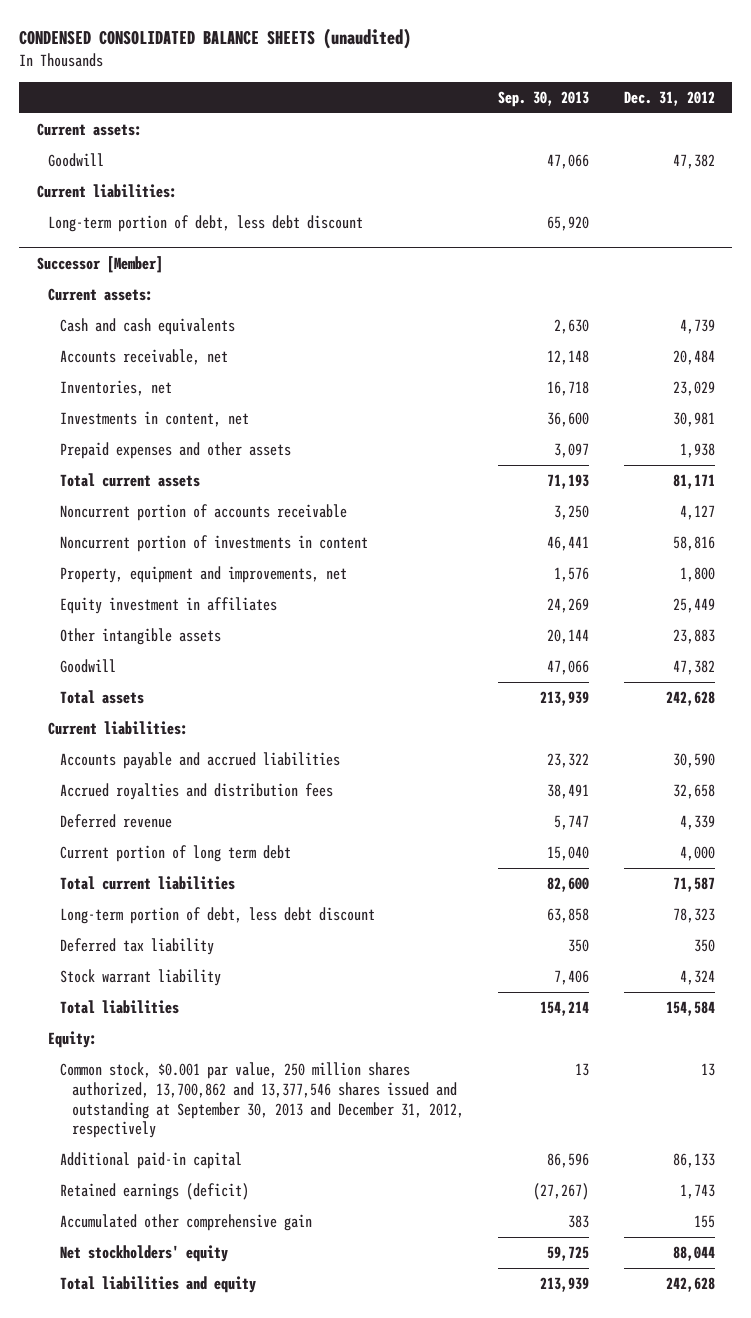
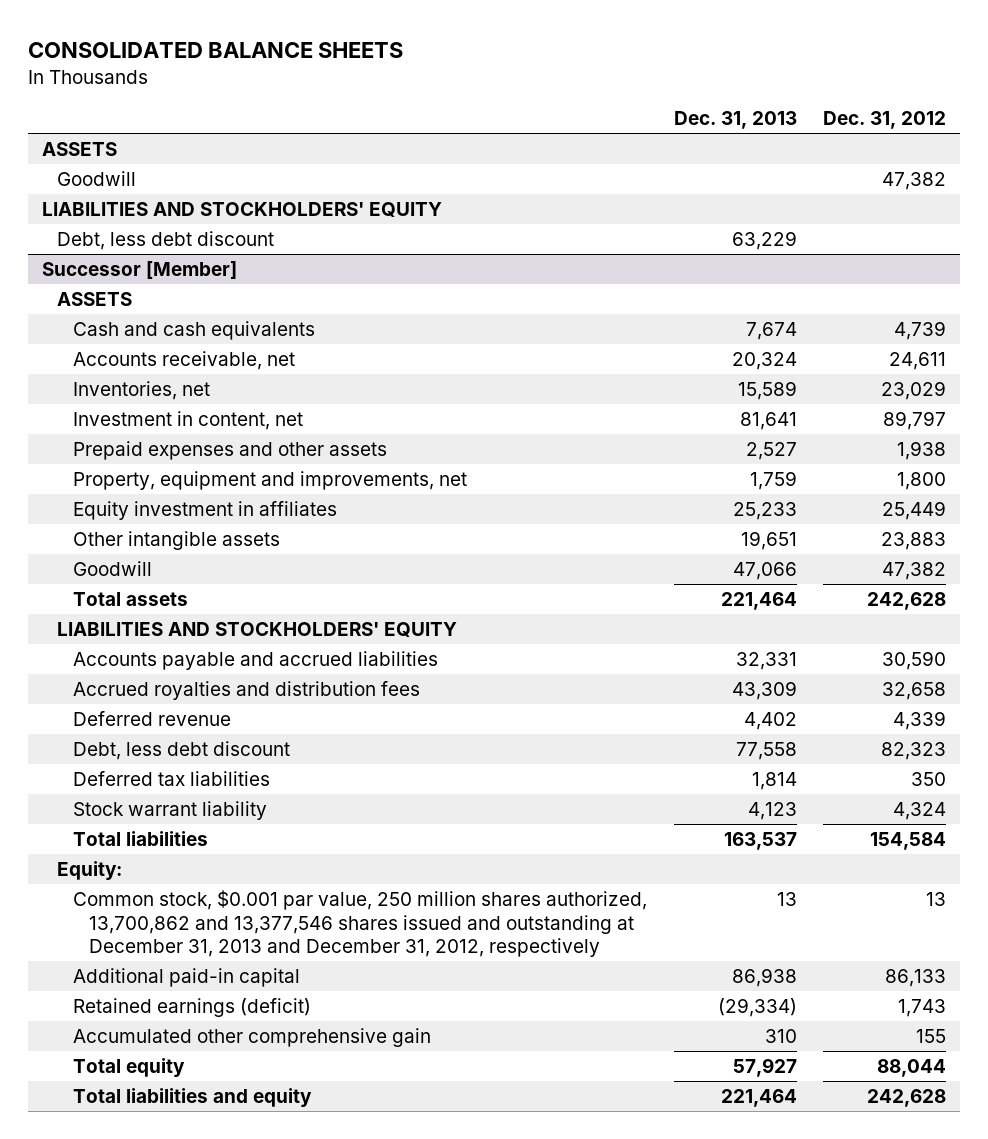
- CONDENSED CONSOLIDATED BALANCE SHEETS (unaudited)
+ CONSOLIDATED BALANCE SHEETS
- | Sep. 30, 2013 | Dec. 31, 2012
+ | Dec. 31, 2013 | Dec. 31, 2012
- Current assets:
+ ASSETS
- Current liabilities:
- Long-term portion of debt, less debt discount | 65,920 |
+ LIABILITIES AND STOCKHOLDERS' EQUITY
+ Debt, less debt discount | 63,229 |
@ Successor [Member]
- Current assets:
+ ASSETS
- Accounts receivable, net | 12,148 | 20,484
+ Accounts receivable, net | 20,324 | 24,611
- Investments in content, net | 36,600 | 30,981
+ Investment in content, net | 81,641 | 89,797
- Total current assets | 71,193 | 81,171
- Noncurrent portion of accounts receivable | 3,250 | 4,127
- Noncurrent portion of investments in content | 46,441 | 58,816
- Current liabilities:
+ LIABILITIES AND STOCKHOLDERS' EQUITY
- Current portion of long term debt | 15,040 | 4,000
- Total current liabilities | 82,600 | 71,587
- Long-term portion of debt, less debt discount | 63,858 | 78,323
- Deferred tax liability | 350 | 350
+ Debt, less debt discount | 77,558 | 82,323
+ Deferred tax liabilities | 1,814 | 350
- Common stock, $0.001 par value, 250 million shares authorized, 13,700,862 and 13,377,546 shares issued and outstanding at September 30, 2013 and December 31, 2012, respectively | 13 | 13
+ Common stock, $0.001 par value, 250 million shares authorized, 13,700,862 and 13,377,546 shares issued and outstanding at December 31, 2013 and December 31, 2012, respectively | 13 | 13
- Net stockholders' equity | 59,725 | 88,044
+ Total equity | 57,927 | 88,044

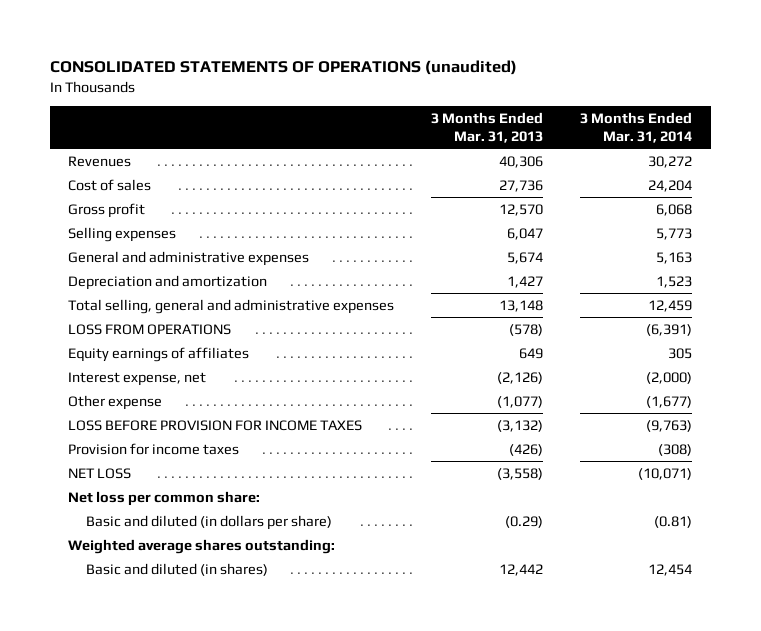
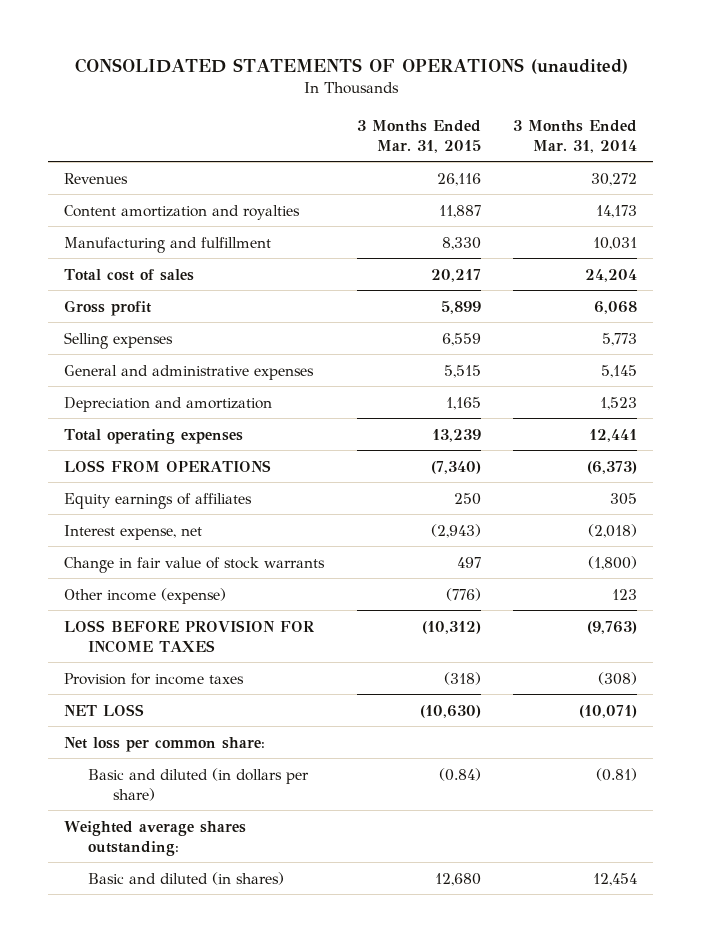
- | 3 Months Ended Mar. 31, 2013 | 3 Months Ended Mar. 31, 2014
+ | 3 Months Ended Mar. 31, 2015 | 3 Months Ended Mar. 31, 2014
- Cost of sales | 27,736 | 24,204
+ Content amortization and royalties | 11,887 | 14,173
+ Manufacturing and fulfillment | 8,330 | 10,031
+ Total cost of sales | 20,217 | 24,204
- General and administrative expenses | 5,674 | 5,163
+ General and administrative expenses | 5,515 | 5,145
- Total selling, general and administrative expenses | 13,148 | 12,459
- LOSS FROM OPERATIONS | (578) | (6,391)
+ Total operating expenses | 13,239 | 12,441
+ LOSS FROM OPERATIONS | (7,340) | (6,373)
- Interest expense, net | (2,126) | (2,000)
- Other expense | (1,077) | (1,677)
+ Interest expense, net | (2,943) | (2,018)
+ Change in fair value of stock warrants | 497 | (1,800)
+ Other income (expense) | (776) | 123

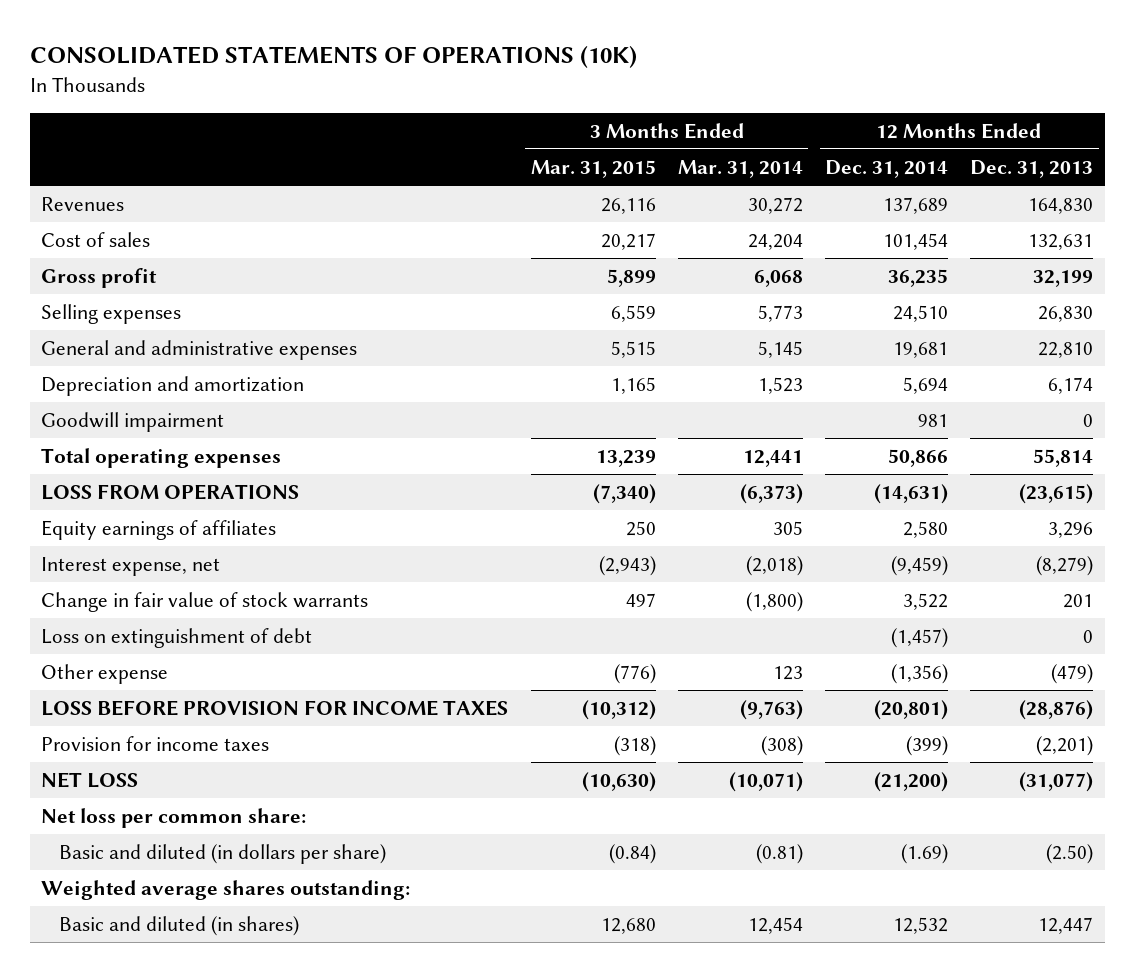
- CONSOLIDATED STATEMENTS OF OPERATIONS (unaudited)
+ CONSOLIDATED STATEMENTS OF OPERATIONS (10K)
- | 3 Months Ended Mar. 31, 2015 | 3 Months Ended Mar. 31, 2014
+ | 3 Months Ended Mar. 31, 2015 | 3 Months Ended Mar. 31, 2014 | 12 Months Ended Dec. 31, 2014 | 12 Months Ended Dec. 31, 2013
- Content amortization and royalties | 11,887 | 14,173
- Manufacturing and fulfillment | 8,330 | 10,031
- Total cost of sales | 20,217 | 24,204
+ Cost of sales | 20,217 | 24,204 | 101,454 | 132,631
+ Goodwill impairment | | | 981 | 0
- Other income (expense) | (776) | 123
+ Loss on extinguishment of debt | | | (1,457) | 0
+ Other expense | (776) | 123 | (1,356) | (479)

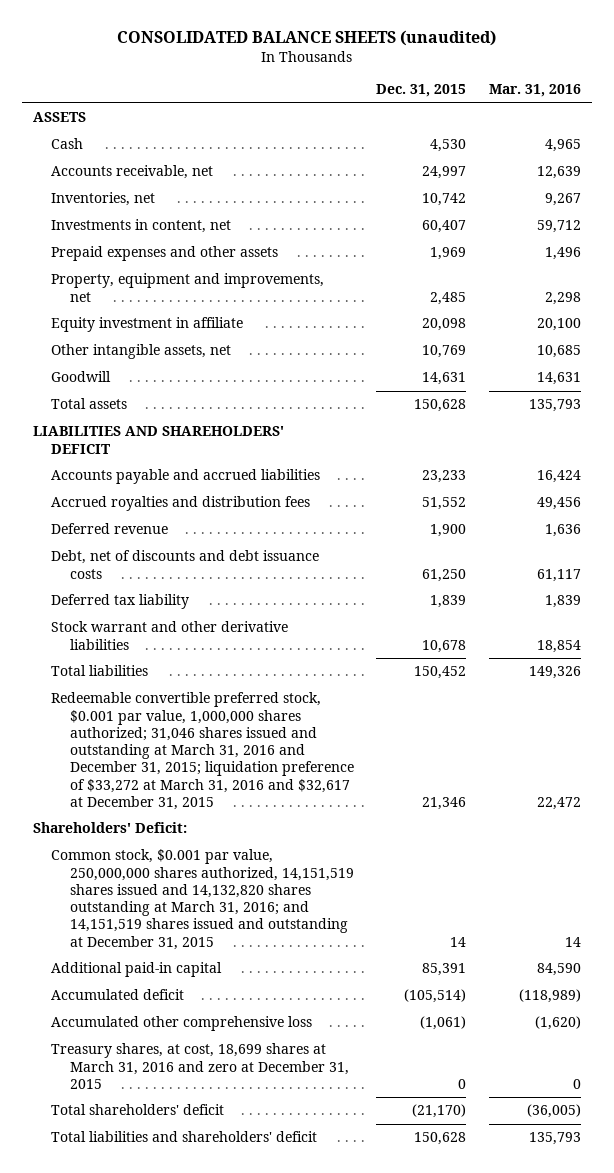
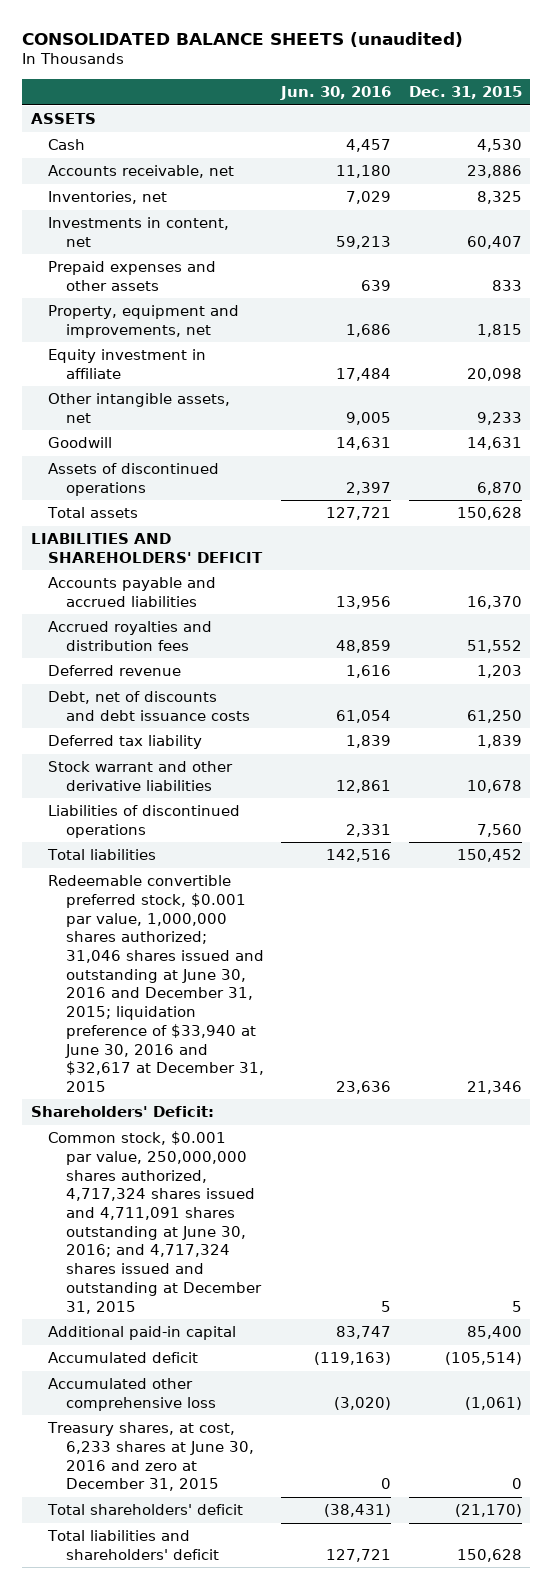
- | Dec. 31, 2015 | Mar. 31, 2016
+ | Jun. 30, 2016 | Dec. 31, 2015
- Accounts receivable, net | 24,997 | 12,639
- Inventories, net | 10,742 | 9,267
+ Accounts receivable, net | 11,180 | 23,886
+ Inventories, net | 7,029 | 8,325
- Prepaid expenses and other assets | 1,969 | 1,496
- Property, equipment and improvements, net | 2,485 | 2,298
+ Prepaid expenses and other assets | 639 | 833
+ Property, equipment and improvements, net | 1,686 | 1,815
- Other intangible assets, net | 10,769 | 10,685
+ Other intangible assets, net | 9,005 | 9,233
+ Assets of discontinued operations | 2,397 | 6,870
- Accounts payable and accrued liabilities | 23,233 | 16,424
+ Accounts payable and accrued liabilities | 13,956 | 16,370
- Deferred revenue | 1,900 | 1,636
+ Deferred revenue | 1,616 | 1,203
+ Liabilities of discontinued operations | 2,331 | 7,560
- Redeemable convertible preferred stock, $0.001 par value, 1,000,000 shares authorized; 31,046 shares issued and outstanding at March 31, 2016 and December 31, 2015; liquidation preference of $33,272 at March 31, 2016 and $32,617 at December 31, 2015 | 21,346 | 22,472
+ Redeemable convertible preferred stock, $0.001 par value, 1,000,000 shares authorized; 31,046 shares issued and outstanding at June 30, 2016 and December 31, 2015; liquidation preference of $33,940 at June 30, 2016 and $32,617 at December 31, 2015 | 23,636 | 21,346
- Common stock, $0.001 par value, 250,000,000 shares authorized, 14,151,519 shares issued and 14,132,820 shares outstanding at March 31, 2016; and 14,151,519 shares issued and outstanding at December 31, 2015 | 14 | 14
- Additional paid-in capital | 85,391 | 84,590
+ Common stock, $0.001 par value, 250,000,000 shares authorized, 4,717,324 shares issued and 4,711,091 shares outstanding at June 30, 2016; and 4,717,324 shares issued and outstanding at December 31, 2015 | 5 | 5
+ Additional paid-in capital | 83,747 | 85,400
- Treasury shares, at cost, 18,699 shares at March 31, 2016 and zero at December 31, 2015 | 0 | 0
+ Treasury shares, at cost, 6,233 shares at June 30, 2016 and zero at December 31, 2015 | 0 | 0

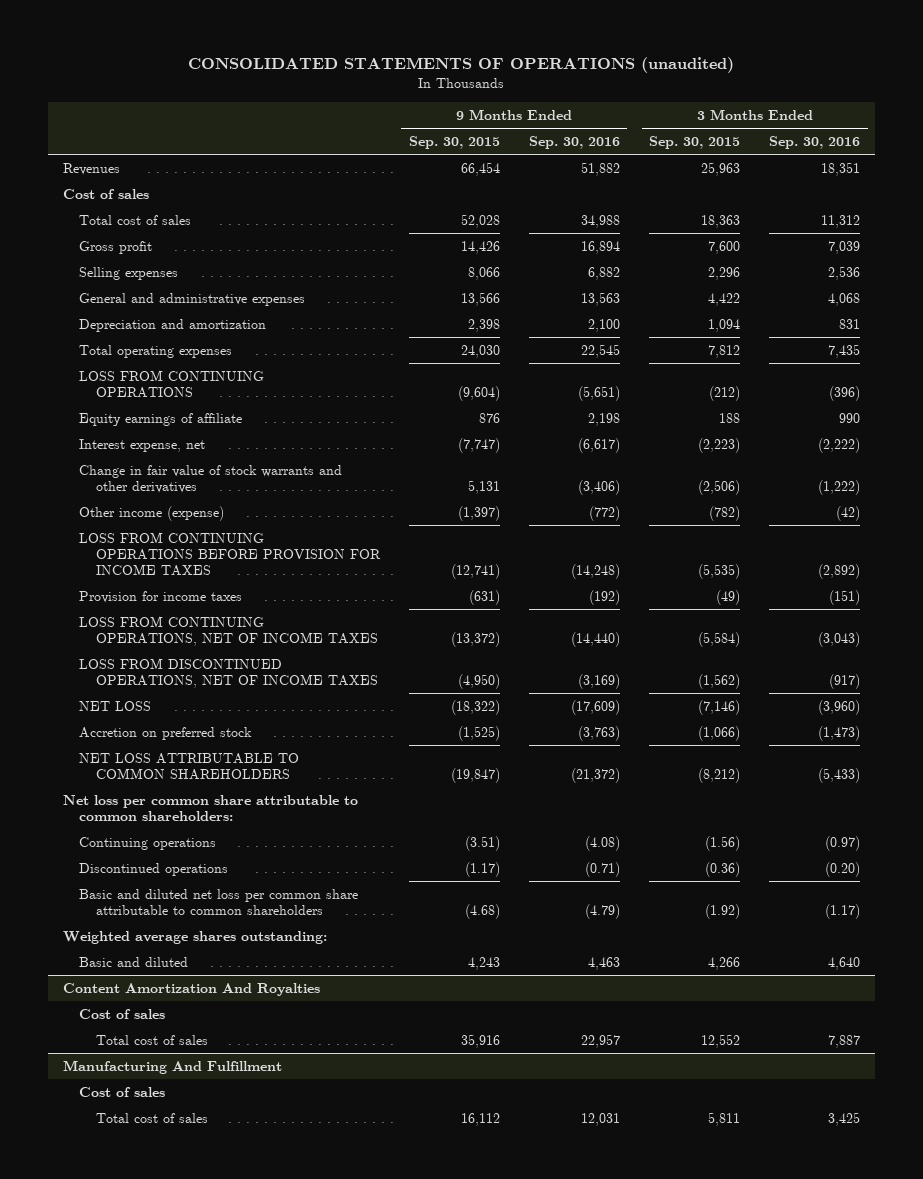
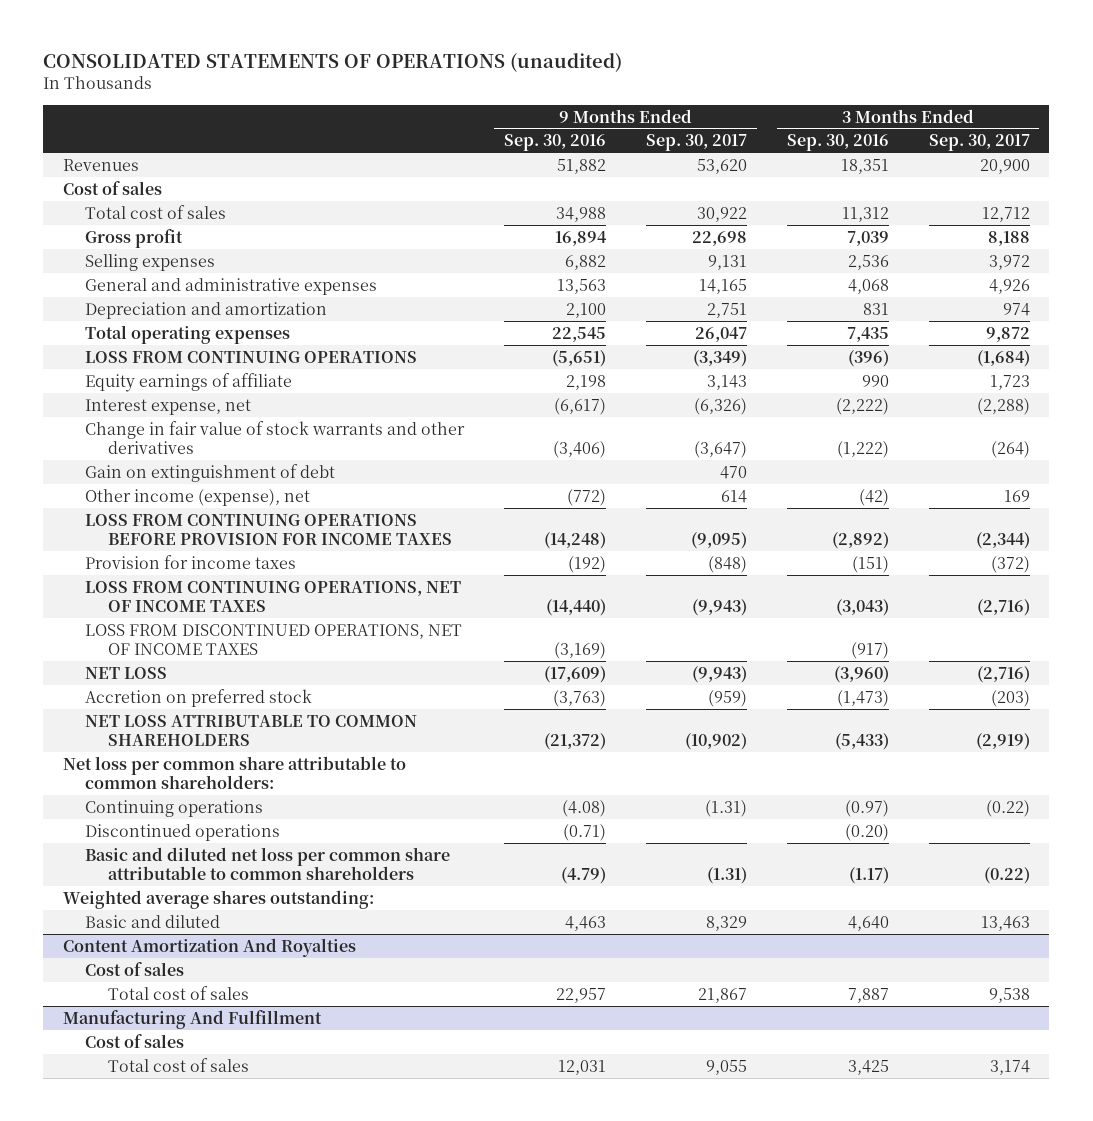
- | 9 Months Ended Sep. 30, 2015 | 9 Months Ended Sep. 30, 2016 | 3 Months Ended Sep. 30, 2015 | 3 Months Ended Sep. 30, 2016
+ | 9 Months Ended Sep. 30, 2016 | 9 Months Ended Sep. 30, 2017 | 3 Months Ended Sep. 30, 2016 | 3 Months Ended Sep. 30, 2017
- Other income (expense) | (1,397) | (772) | (782) | (42)
+ Gain on extinguishment of debt | | 470 | |
+ Other income (expense), net | (772) | 614 | (42) | 169

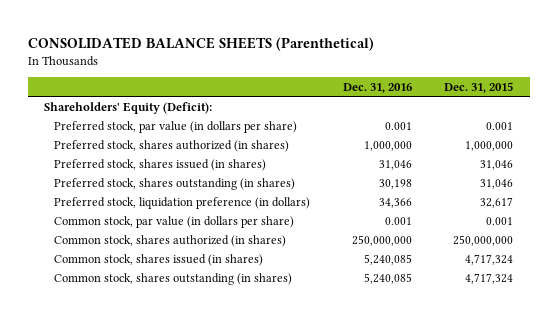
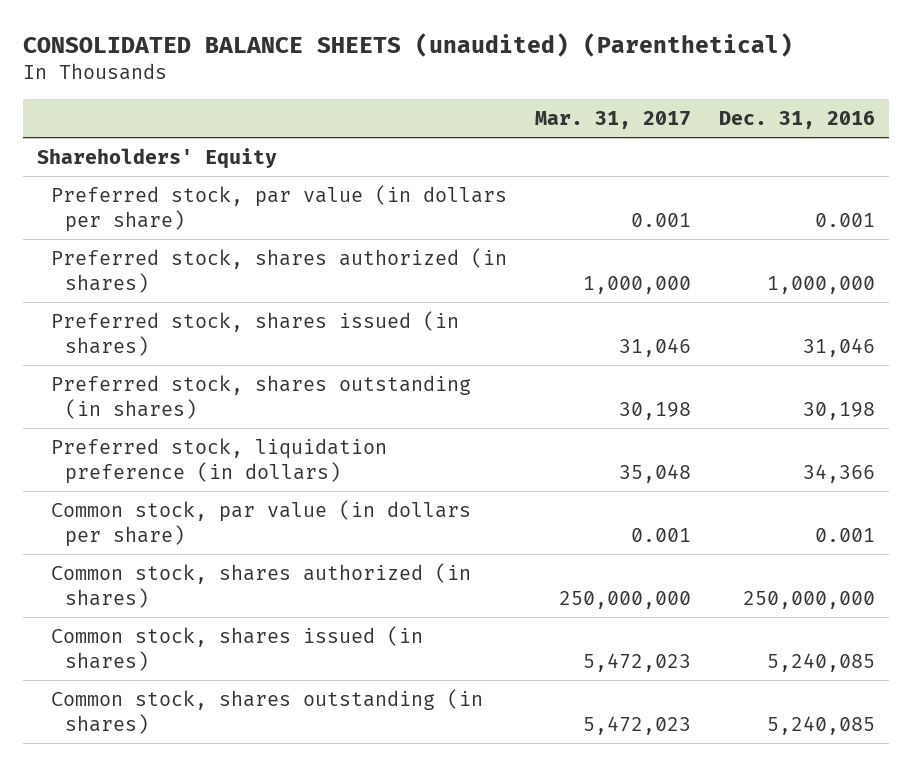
- CONSOLIDATED BALANCE SHEETS (Parenthetical)
+ CONSOLIDATED BALANCE SHEETS (unaudited) (Parenthetical)
- | Dec. 31, 2016 | Dec. 31, 2015
+ | Mar. 31, 2017 | Dec. 31, 2016
- Shareholders' Equity (Deficit):
+ Shareholders' Equity

